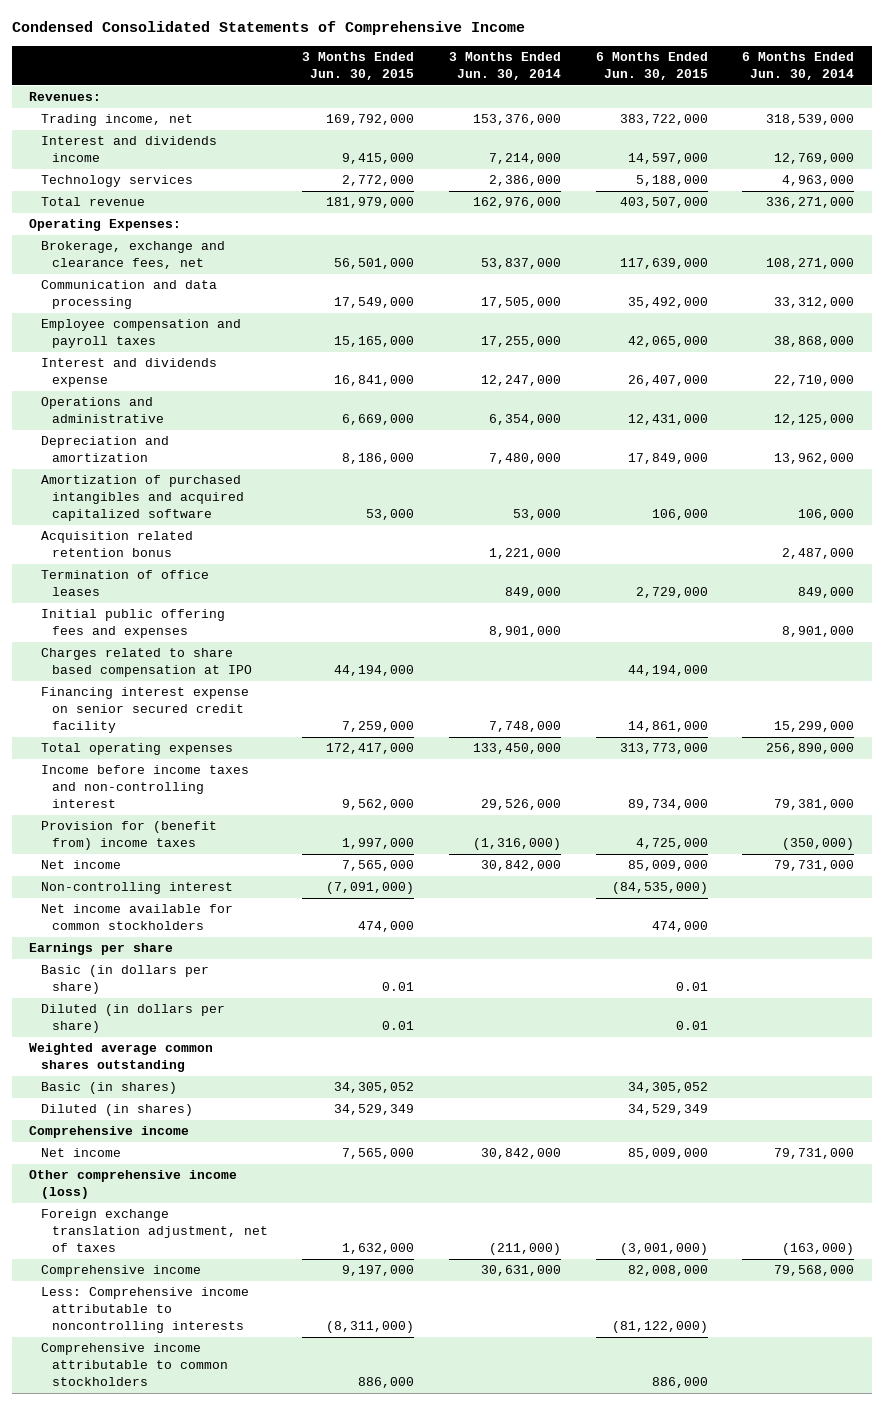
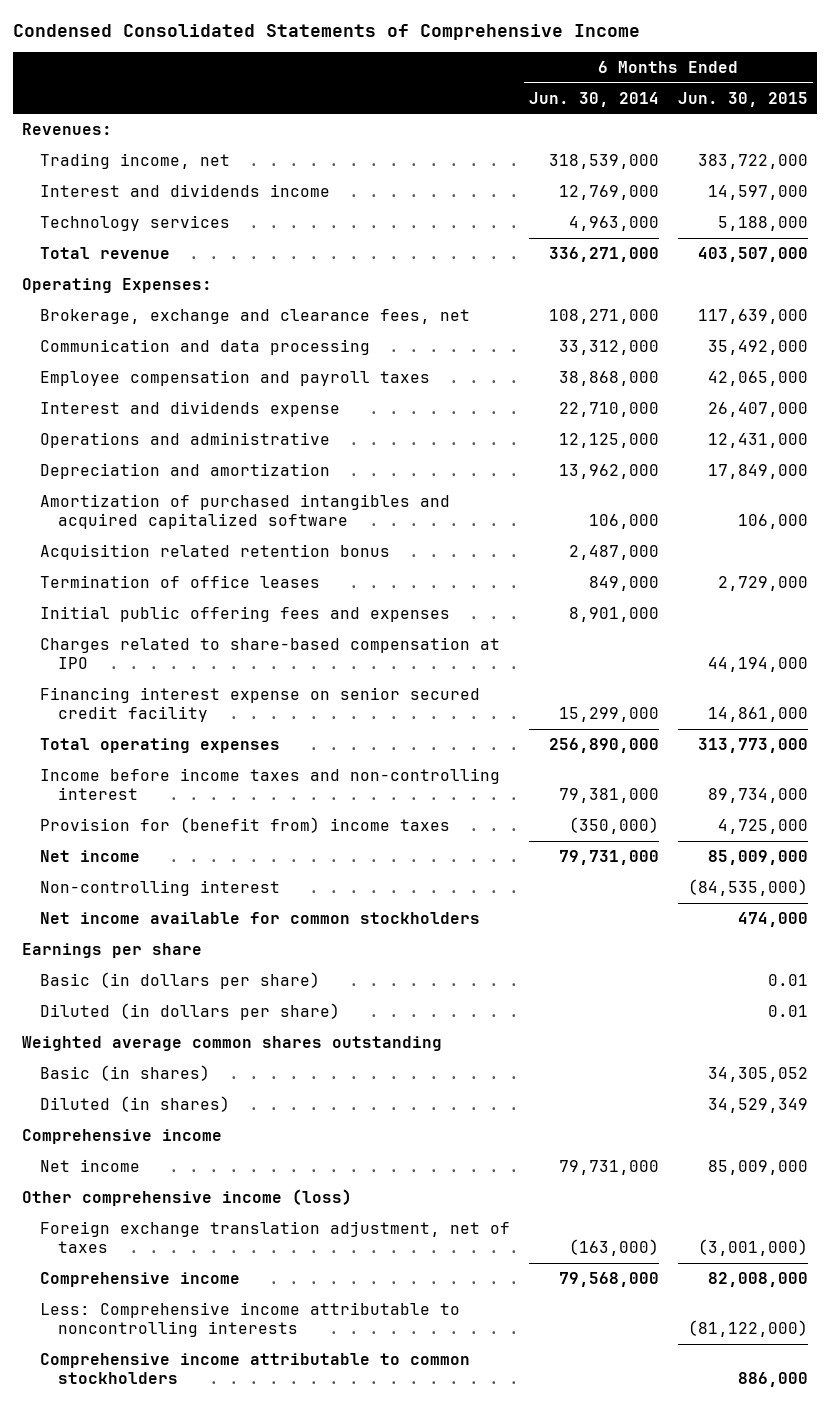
- | 3 Months Ended Jun. 30, 2015 | 3 Months Ended Jun. 30, 2014 | 6 Months Ended Jun. 30, 2015 | 6 Months Ended Jun. 30, 2014
+ | 6 Months Ended Jun. 30, 2014 | 6 Months Ended Jun. 30, 2015
- Charges related to share based compensation at IPO | 44,194,000 | | 44,194,000 |
+ Charges related to share-based compensation at IPO | | 44,194,000

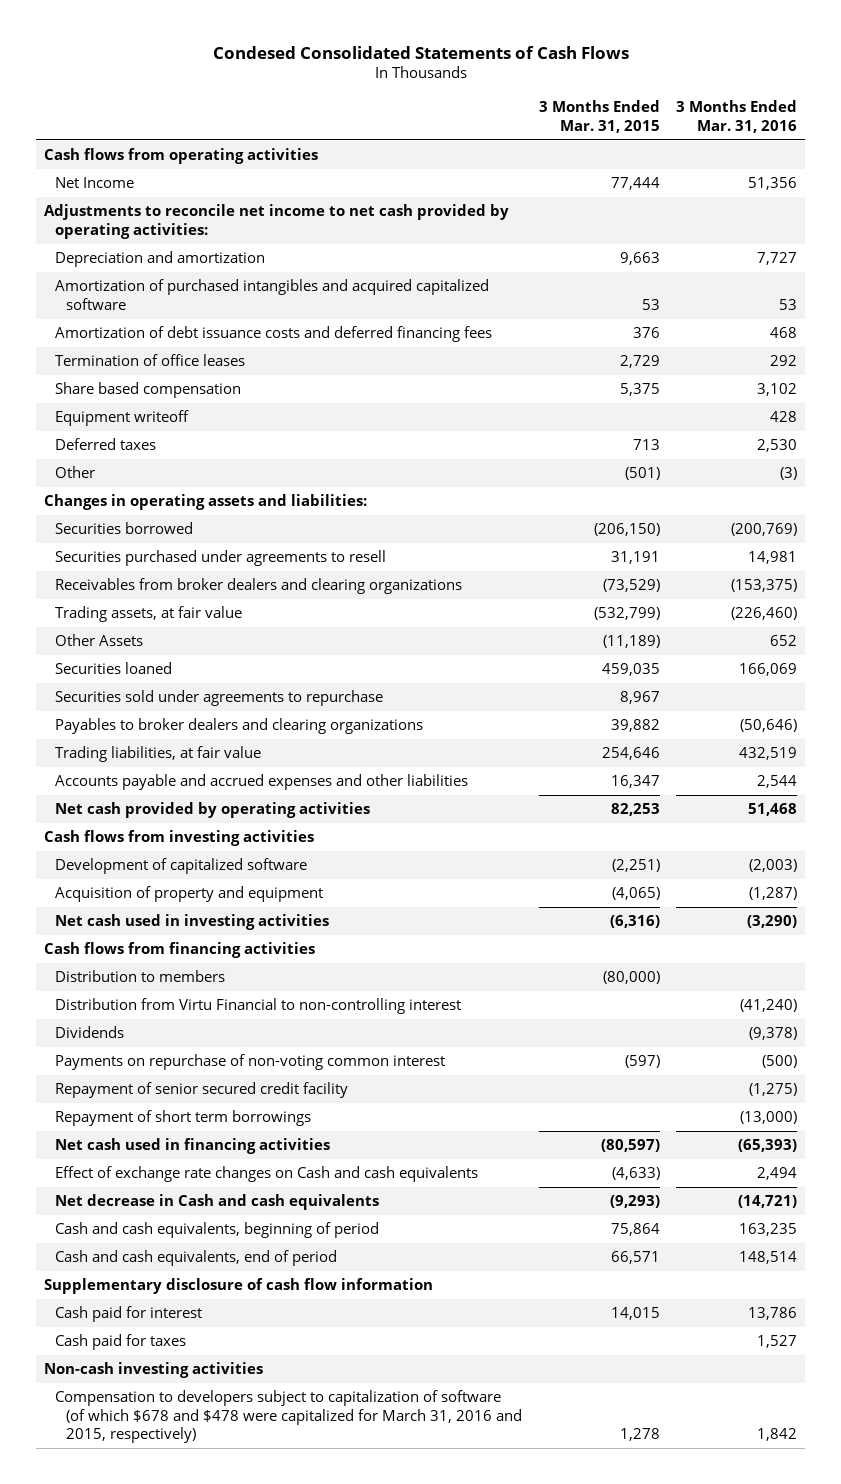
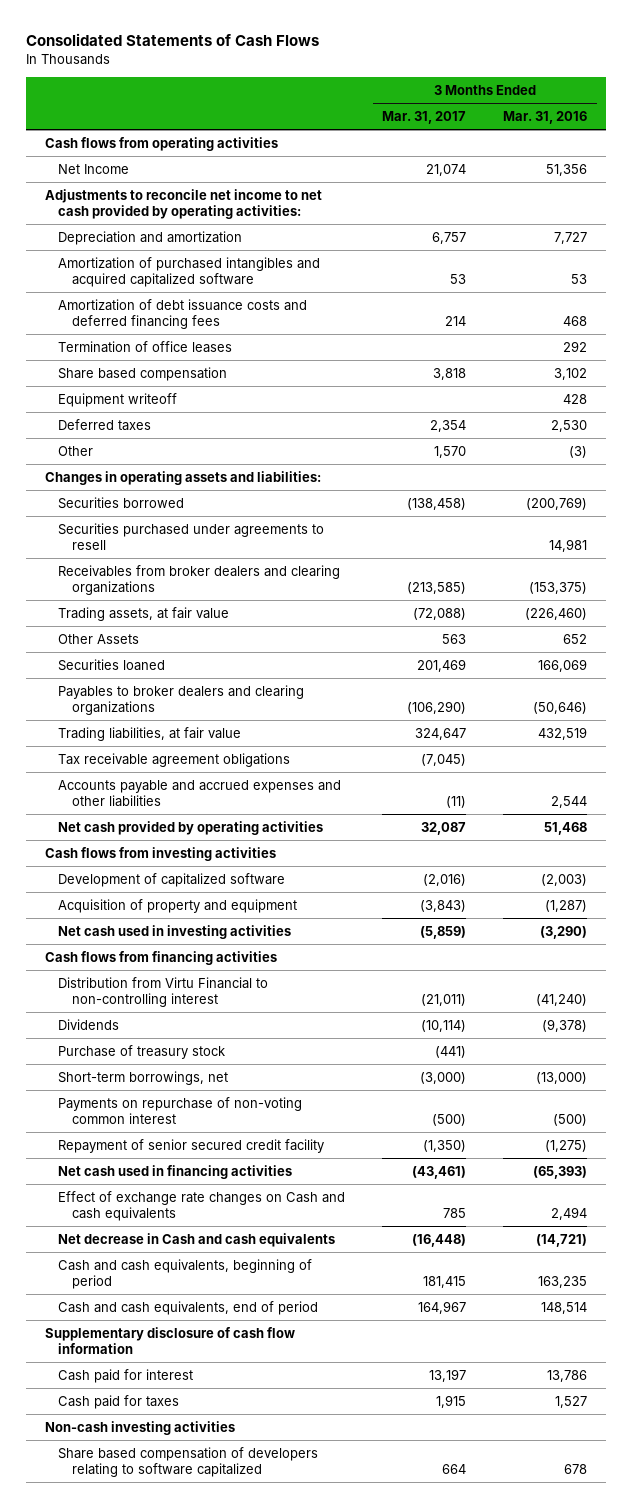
- Condesed Consolidated Statements of Cash Flows
+ Consolidated Statements of Cash Flows
- | 3 Months Ended Mar. 31, 2015 | 3 Months Ended Mar. 31, 2016
+ | 3 Months Ended Mar. 31, 2017 | 3 Months Ended Mar. 31, 2016
- Securities sold under agreements to repurchase | 8,967 |
+ Tax receivable agreement obligations | (7,045) |
- Distribution to members | (80,000) |
+ Purchase of treasury stock | (441) |
+ Short-term borrowings, net | (3,000) | (13,000)
- Repayment of short term borrowings | | (13,000)
- Compensation to developers subject to capitalization of software (of which $678 and $478 were capitalized for March 31, 2016 and 2015, respectively) | 1,278 | 1,842
+ Share based compensation of developers relating to software capitalized | 664 | 678

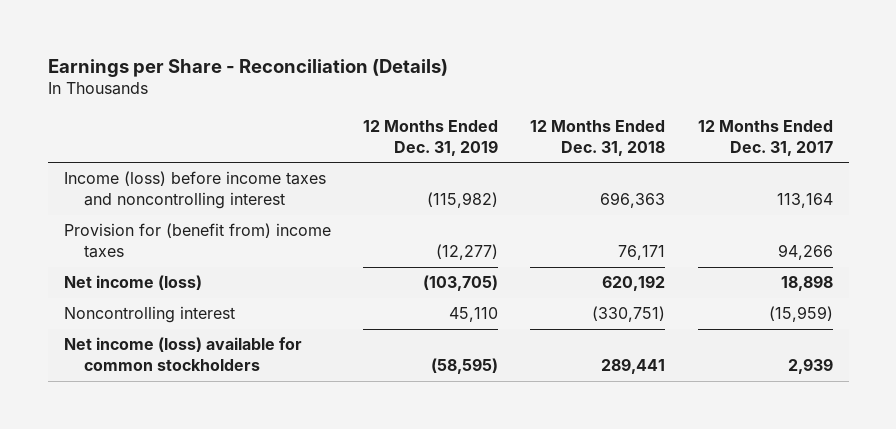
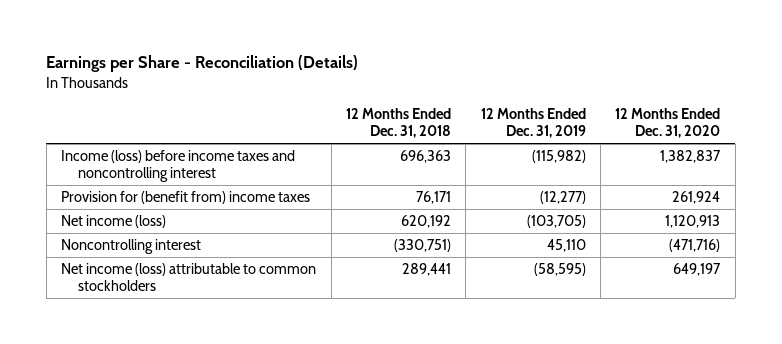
- | 12 Months Ended Dec. 31, 2019 | 12 Months Ended Dec. 31, 2018 | 12 Months Ended Dec. 31, 2017
+ | 12 Months Ended Dec. 31, 2018 | 12 Months Ended Dec. 31, 2019 | 12 Months Ended Dec. 31, 2020
- Net income (loss) available for common stockholders | (58,595) | 289,441 | 2,939
+ Net income (loss) attributable to common stockholders | 289,441 | (58,595) | 649,197

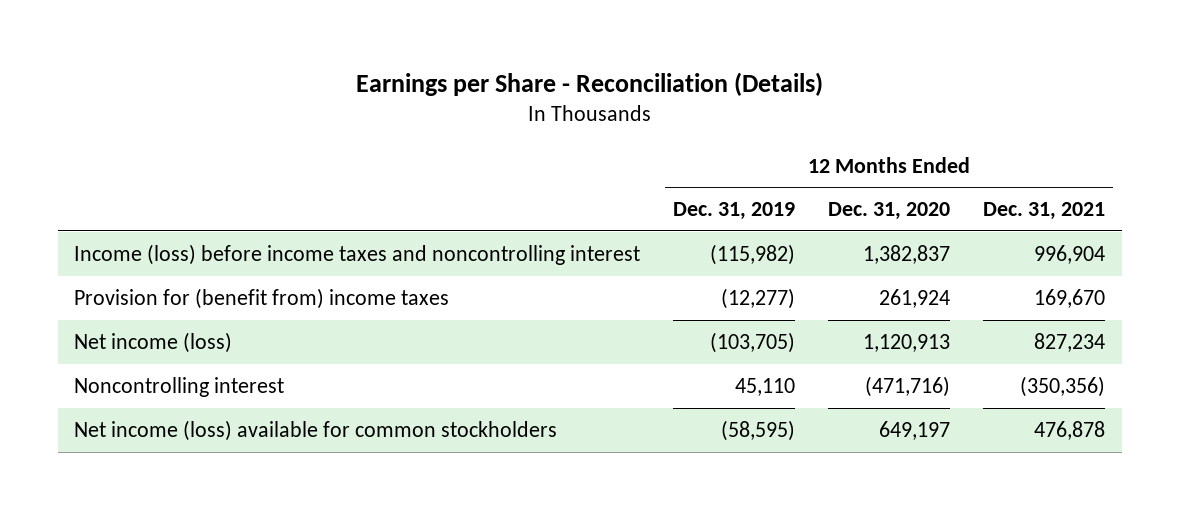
- | 12 Months Ended Dec. 31, 2018 | 12 Months Ended Dec. 31, 2019 | 12 Months Ended Dec. 31, 2020
+ | 12 Months Ended Dec. 31, 2019 | 12 Months Ended Dec. 31, 2020 | 12 Months Ended Dec. 31, 2021
- Net income (loss) attributable to common stockholders | 289,441 | (58,595) | 649,197
+ Net income (loss) available for common stockholders | (58,595) | 649,197 | 476,878

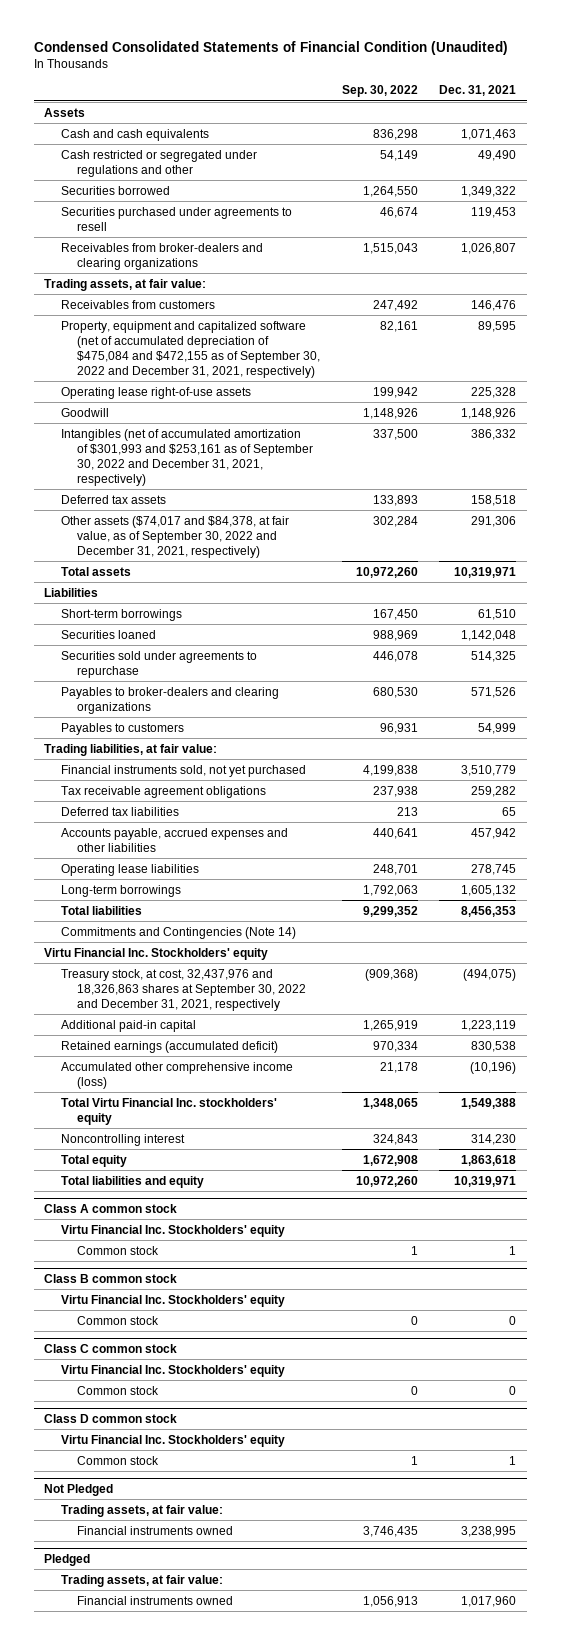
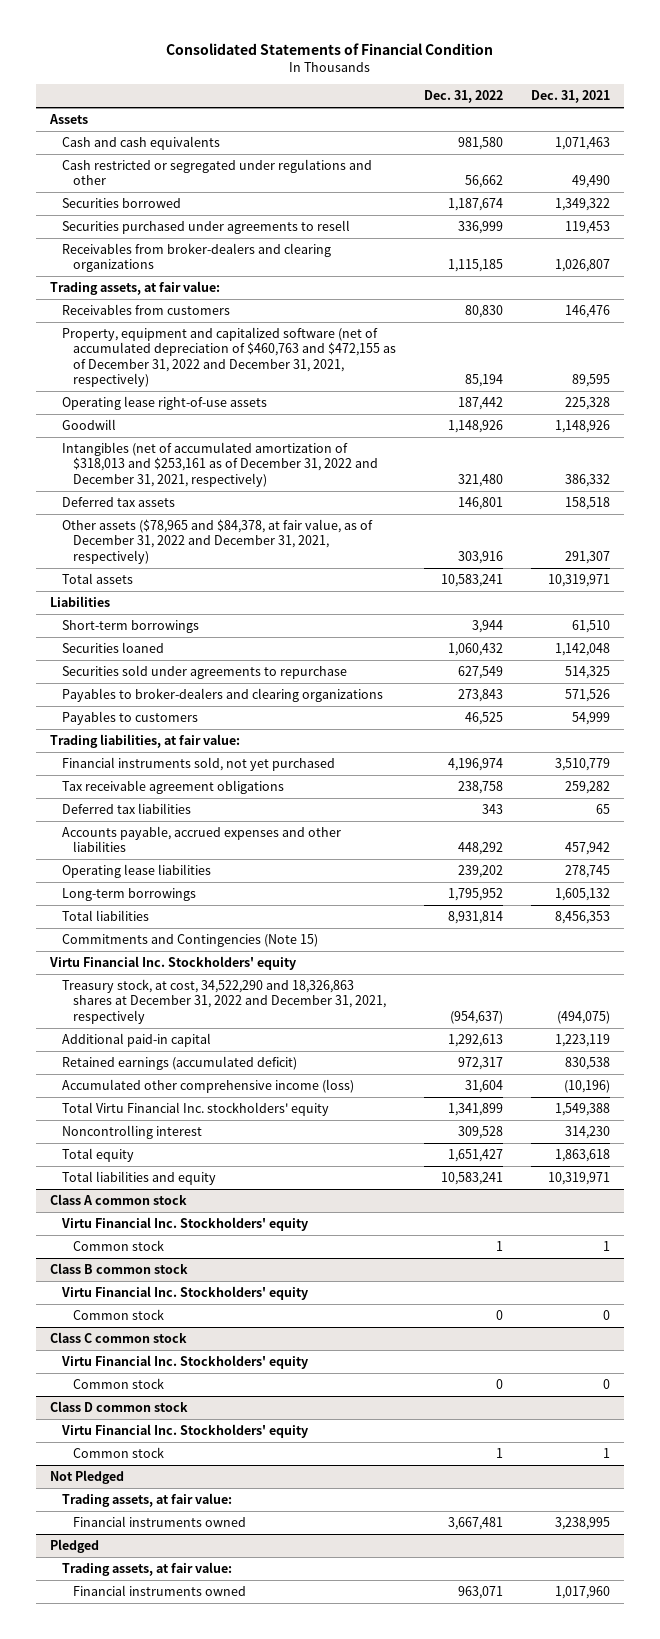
- Condensed Consolidated Statements of Financial Condition (Unaudited)
+ Consolidated Statements of Financial Condition
- | Sep. 30, 2022 | Dec. 31, 2021
+ | Dec. 31, 2022 | Dec. 31, 2021
- Property, equipment and capitalized software (net of accumulated depreciation of $475,084 and $472,155 as of September 30, 2022 and December 31, 2021, respectively) | 82,161 | 89,595
+ Property, equipment and capitalized software (net of accumulated depreciation of $460,763 and $472,155 as of December 31, 2022 and December 31, 2021, respectively) | 85,194 | 89,595
- Intangibles (net of accumulated amortization of $301,993 and $253,161 as of September 30, 2022 and December 31, 2021, respectively) | 337,500 | 386,332
+ Intangibles (net of accumulated amortization of $318,013 and $253,161 as of December 31, 2022 and December 31, 2021, respectively) | 321,480 | 386,332
- Other assets ($74,017 and $84,378, at fair value, as of September 30, 2022 and December 31, 2021, respectively) | 302,284 | 291,306
+ Other assets ($78,965 and $84,378, at fair value, as of December 31, 2022 and December 31, 2021, respectively) | 303,916 | 291,307
- Commitments and Contingencies (Note 14)
+ Commitments and Contingencies (Note 15)
- Treasury stock, at cost, 32,437,976 and 18,326,863 shares at September 30, 2022 and December 31, 2021, respectively | (909,368) | (494,075)
+ Treasury stock, at cost, 34,522,290 and 18,326,863 shares at December 31, 2022 and December 31, 2021, respectively | (954,637) | (494,075)

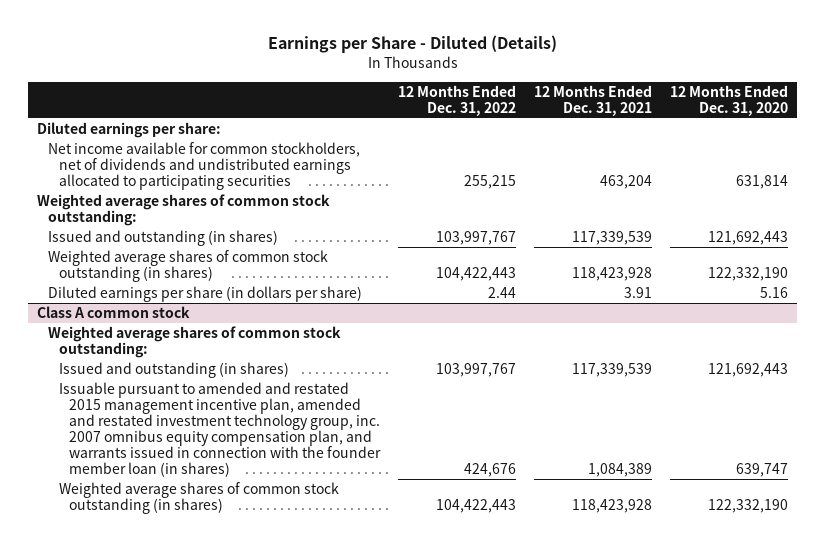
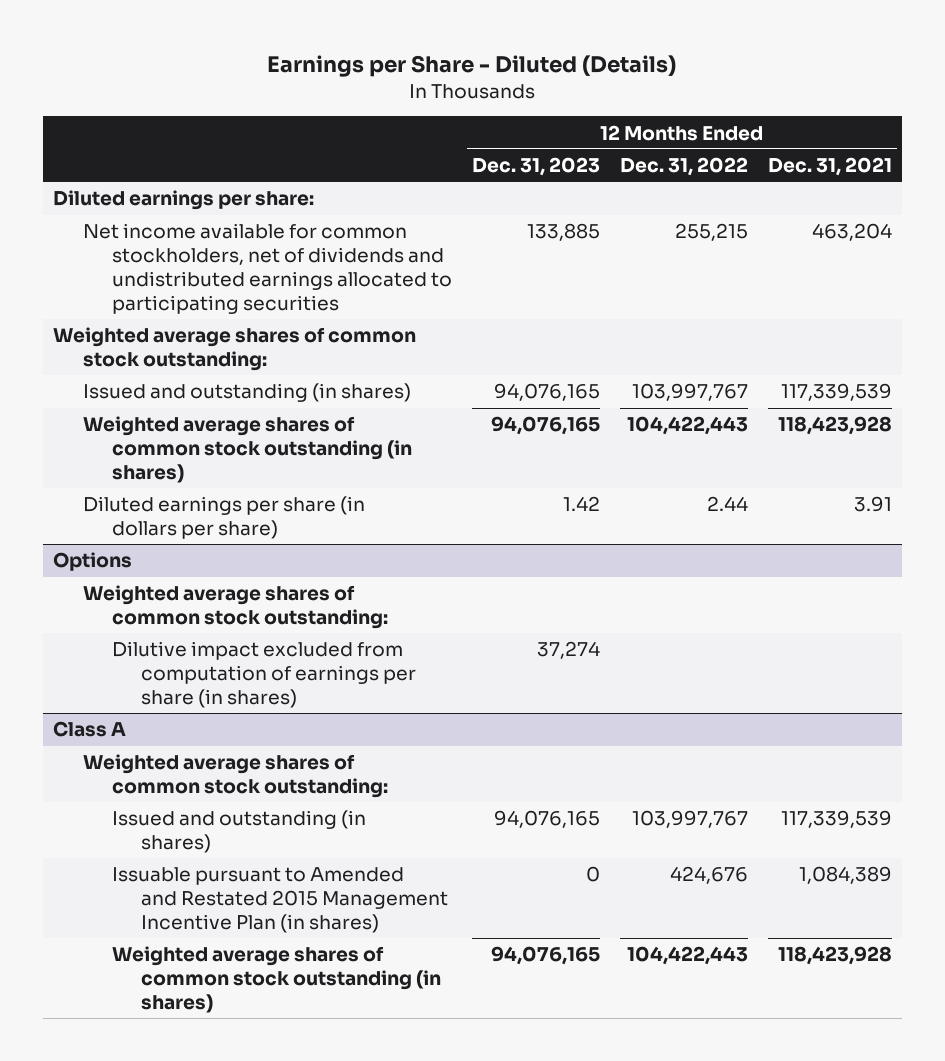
- | 12 Months Ended Dec. 31, 2022 | 12 Months Ended Dec. 31, 2021 | 12 Months Ended Dec. 31, 2020
+ | 12 Months Ended Dec. 31, 2023 | 12 Months Ended Dec. 31, 2022 | 12 Months Ended Dec. 31, 2021
- Class A common stock
+ Options
+ Dilutive impact excluded from computation of earnings per share (in shares) | 37,274 | |
+ Class A
+ Weighted average shares of common stock outstanding:
- Issuable pursuant to amended and restated 2015 management incentive plan, amended and restated investment technology group, inc. 2007 omnibus equity compensation plan, and warrants issued in connection with the founder member loan (in shares) | 424,676 | 1,084,389 | 639,747
+ Issuable pursuant to Amended and Restated 2015 Management Incentive Plan (in shares) | 0 | 424,676 | 1,084,389

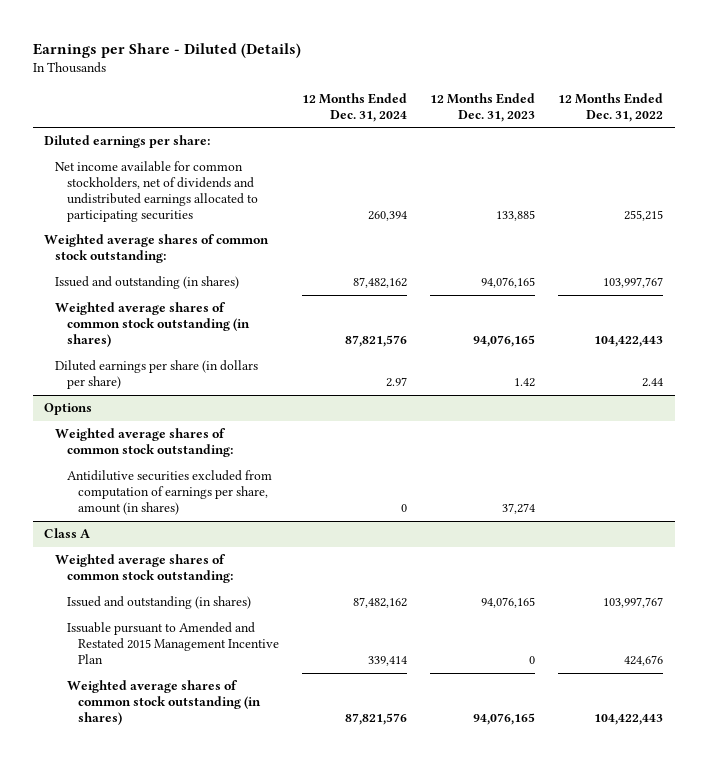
- | 12 Months Ended Dec. 31, 2023 | 12 Months Ended Dec. 31, 2022 | 12 Months Ended Dec. 31, 2021
+ | 12 Months Ended Dec. 31, 2024 | 12 Months Ended Dec. 31, 2023 | 12 Months Ended Dec. 31, 2022
@ Options
- Dilutive impact excluded from computation of earnings per share (in shares) | 37,274 | |
+ Antidilutive securities excluded from computation of earnings per share, amount (in shares) | 0 | 37,274 |
@ Class A
- Issuable pursuant to Amended and Restated 2015 Management Incentive Plan (in shares) | 0 | 424,676 | 1,084,389
+ Issuable pursuant to Amended and Restated 2015 Management Incentive Plan | 339,414 | 0 | 424,676

